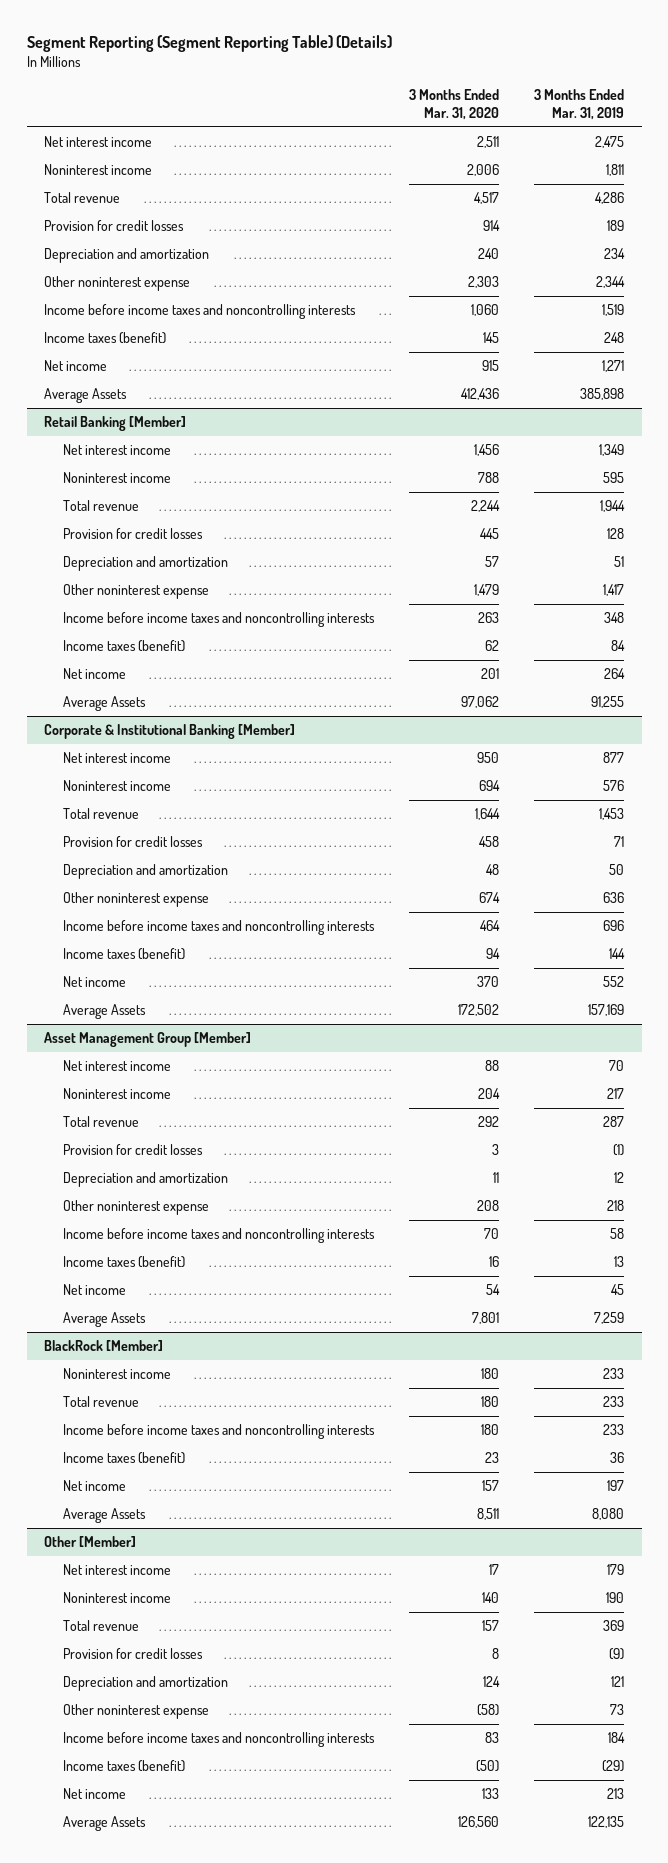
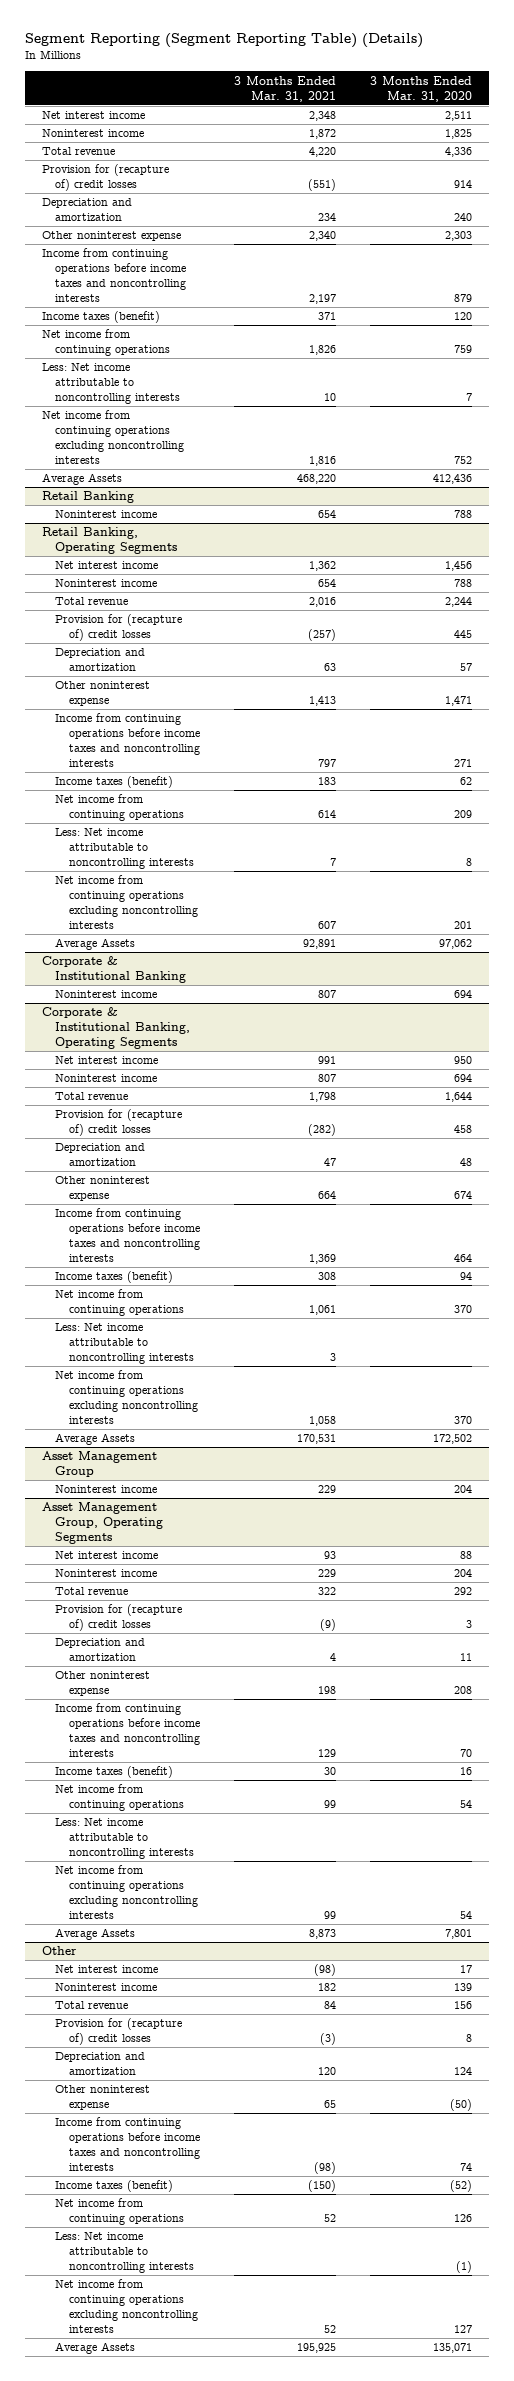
- | 3 Months Ended Mar. 31, 2020 | 3 Months Ended Mar. 31, 2019
+ | 3 Months Ended Mar. 31, 2021 | 3 Months Ended Mar. 31, 2020
- Noninterest income | 2,006 | 1,811
- Total revenue | 4,517 | 4,286
- Provision for credit losses | 914 | 189
+ Noninterest income | 1,872 | 1,825
+ Total revenue | 4,220 | 4,336
+ Provision for (recapture of) credit losses | (551) | 914
- Income before income taxes and noncontrolling interests | 1,060 | 1,519
- Income taxes (benefit) | 145 | 248
- Net income | 915 | 1,271
+ Income from continuing operations before income taxes and noncontrolling interests | 2,197 | 879
+ Income taxes (benefit) | 371 | 120
+ Net income from continuing operations | 1,826 | 759
+ Less: Net income attributable to noncontrolling interests | 10 | 7
+ Net income from continuing operations excluding noncontrolling interests | 1,816 | 752
- Retail Banking [Member]
+ Retail Banking
+ Noninterest income | 654 | 788
+ Retail Banking, Operating Segments
- Provision for credit losses | 445 | 128
+ Provision for (recapture of) credit losses | (257) | 445
- Other noninterest expense | 1,479 | 1,417
- Income before income taxes and noncontrolling interests | 263 | 348
+ Other noninterest expense | 1,413 | 1,471
+ Income from continuing operations before income taxes and noncontrolling interests | 797 | 271
- Net income | 201 | 264
+ Net income from continuing operations | 614 | 209
+ Less: Net income attributable to noncontrolling interests | 7 | 8
+ Net income from continuing operations excluding noncontrolling interests | 607 | 201
- Corporate & Institutional Banking [Member]
+ Corporate & Institutional Banking
+ Noninterest income | 807 | 694
+ Corporate & Institutional Banking, Operating Segments
- Provision for credit losses | 458 | 71
+ Provision for (recapture of) credit losses | (282) | 458
- Income before income taxes and noncontrolling interests | 464 | 696
+ Income from continuing operations before income taxes and noncontrolling interests | 1,369 | 464
- Net income | 370 | 552
+ Net income from continuing operations | 1,061 | 370
+ Less: Net income attributable to noncontrolling interests | 3 |
+ Net income from continuing operations excluding noncontrolling interests | 1,058 | 370
- Asset Management Group [Member]
+ Asset Management Group
+ Noninterest income | 229 | 204
+ Asset Management Group, Operating Segments
- Provision for credit losses | 3 | (1)
+ Provision for (recapture of) credit losses | (9) | 3
- Income before income taxes and noncontrolling interests | 70 | 58
+ Income from continuing operations before income taxes and noncontrolling interests | 129 | 70
- Net income | 54 | 45
+ Net income from continuing operations | 99 | 54
+ Less: Net income attributable to noncontrolling interests
+ Net income from continuing operations excluding noncontrolling interests | 99 | 54
- BlackRock [Member]
- Noninterest income | 180 | 233
- Total revenue | 180 | 233
- Income before income taxes and noncontrolling interests | 180 | 233
- Income taxes (benefit) | 23 | 36
- Net income | 157 | 197
- Average Assets | 8,511 | 8,080
- Other [Member]
+ Other
- Noninterest income | 140 | 190
- Total revenue | 157 | 369
- Provision for credit losses | 8 | (9)
+ Noninterest income | 182 | 139
+ Total revenue | 84 | 156
+ Provision for (recapture of) credit losses | (3) | 8
- Other noninterest expense | (58) | 73
- Income before income taxes and noncontrolling interests | 83 | 184
- Income taxes (benefit) | (50) | (29)
- Net income | 133 | 213
- Average Assets | 126,560 | 122,135
+ Other noninterest expense | 65 | (50)
+ Income from continuing operations before income taxes and noncontrolling interests | (98) | 74
+ Income taxes (benefit) | (150) | (52)
+ Net income from continuing operations | 52 | 126
+ Less: Net income attributable to noncontrolling interests | | (1)
+ Net income from continuing operations excluding noncontrolling interests | 52 | 127
+ Average Assets | 195,925 | 135,071

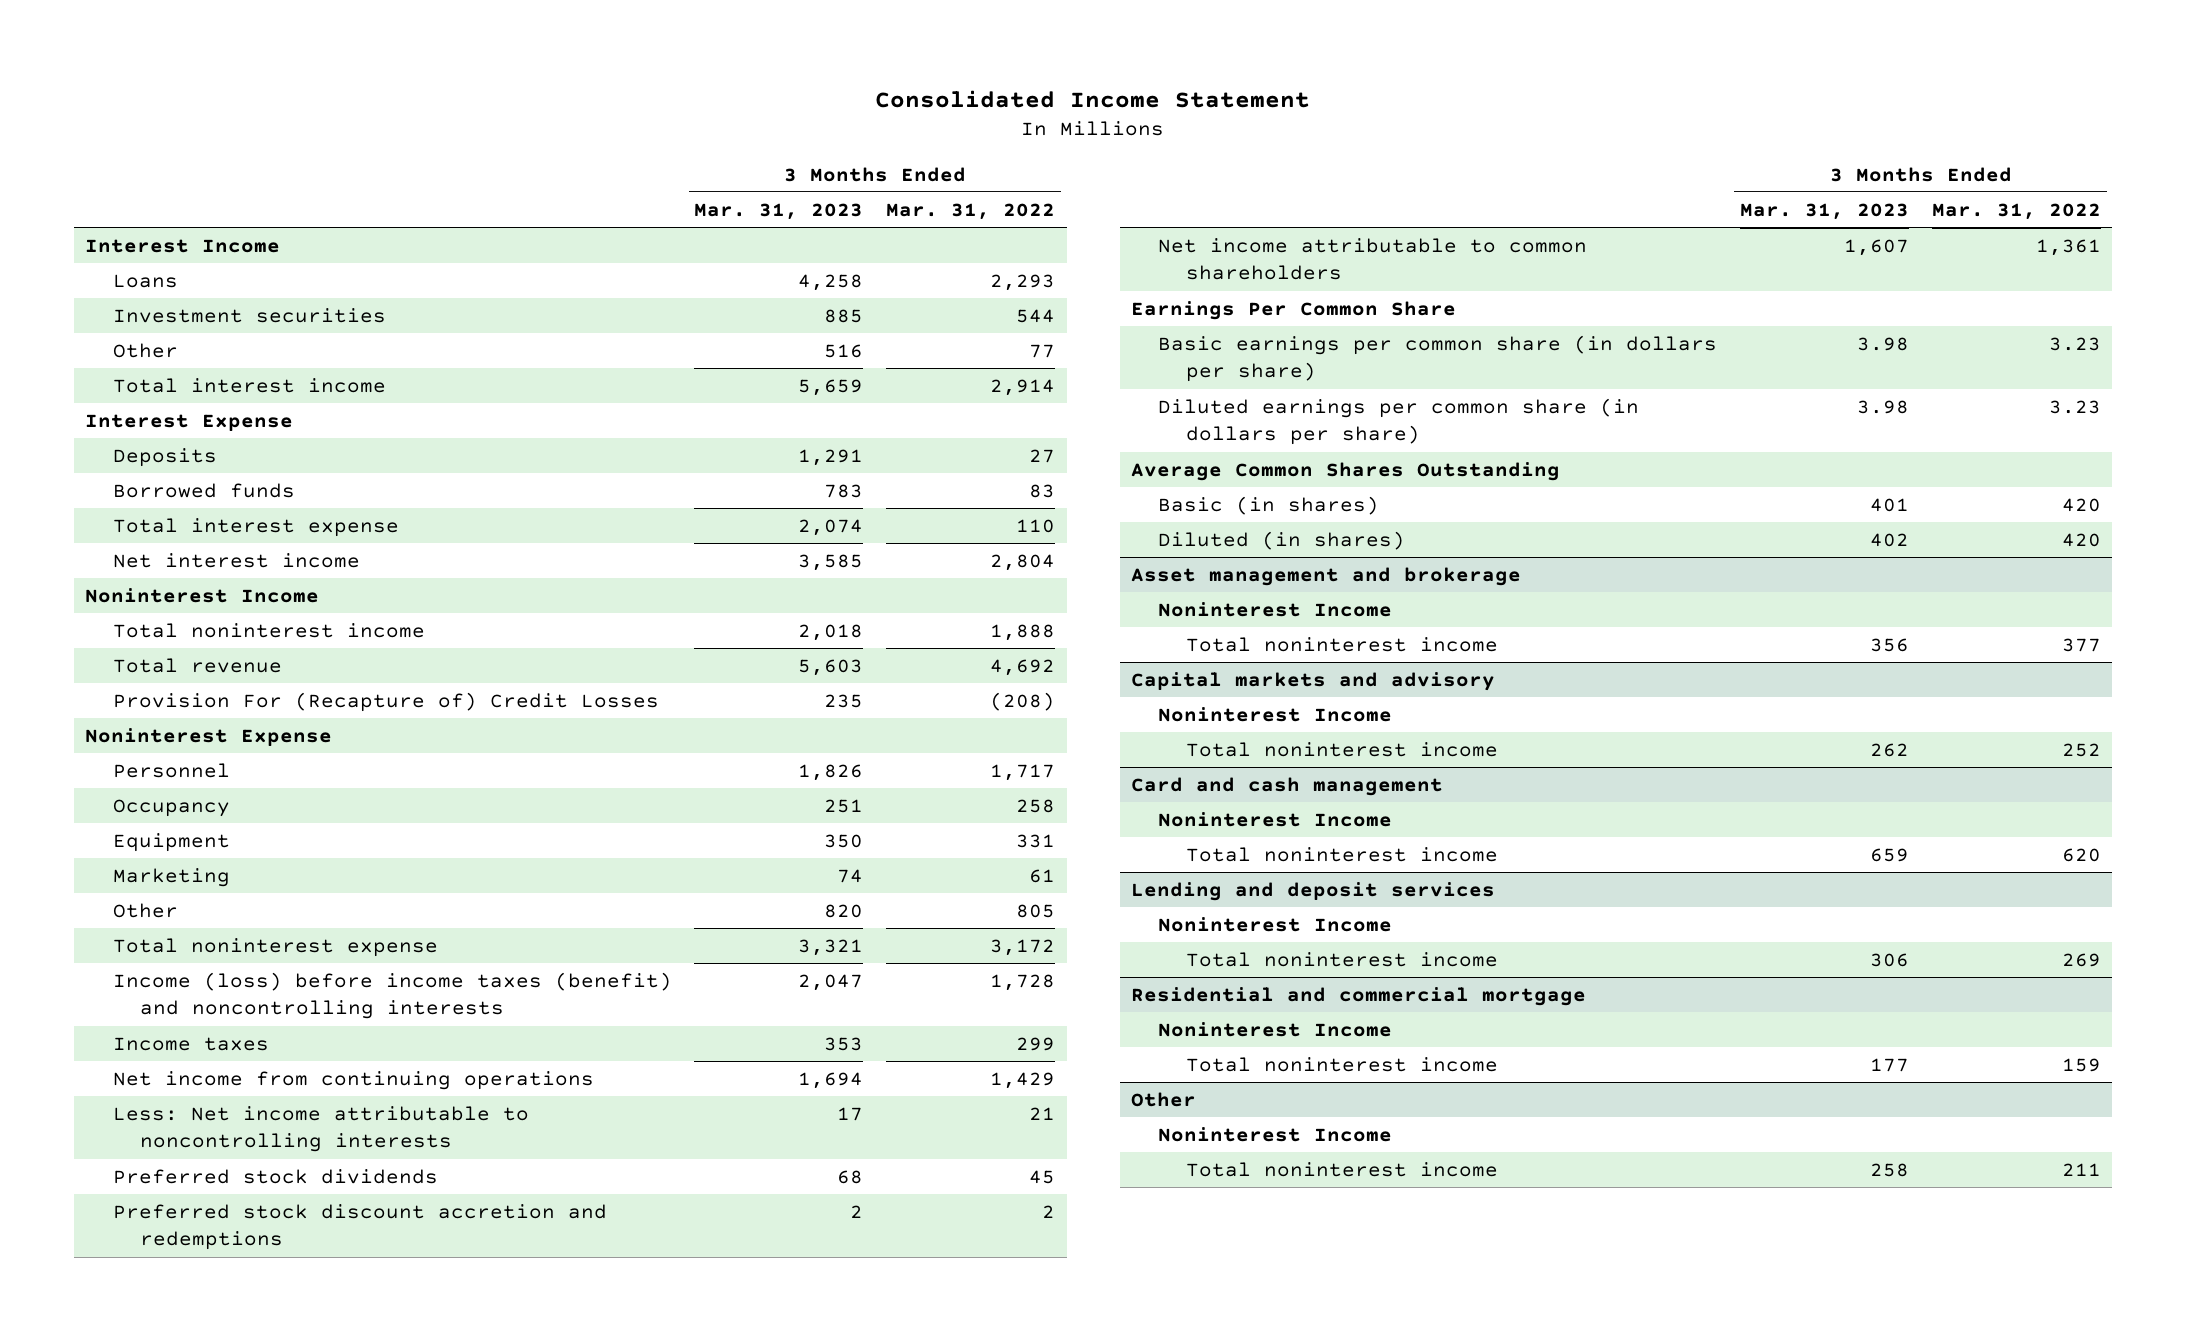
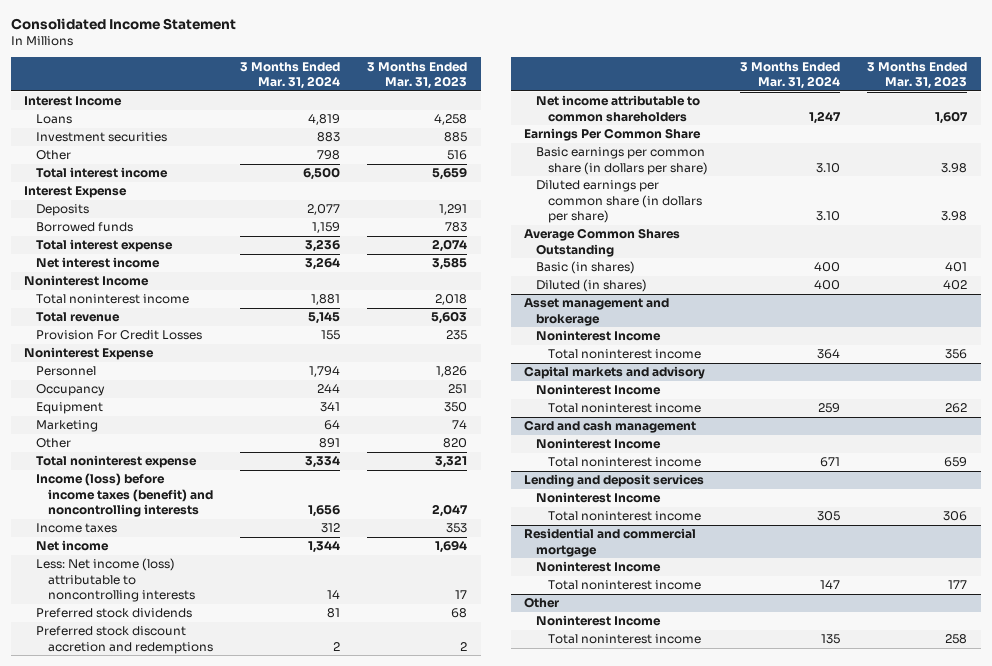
- | 3 Months Ended Mar. 31, 2023 | 3 Months Ended Mar. 31, 2022
+ | 3 Months Ended Mar. 31, 2024 | 3 Months Ended Mar. 31, 2023
- Provision For (Recapture of) Credit Losses | 235 | (208)
+ Provision For Credit Losses | 155 | 235
- Net income from continuing operations | 1,694 | 1,429
- Less: Net income attributable to noncontrolling interests | 17 | 21
+ Net income | 1,344 | 1,694
+ Less: Net income (loss) attributable to noncontrolling interests | 14 | 17

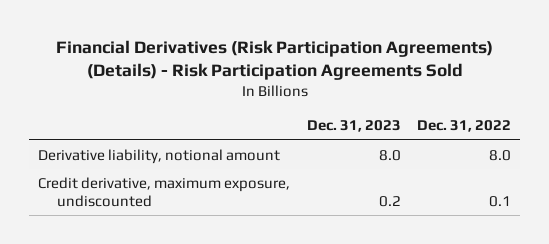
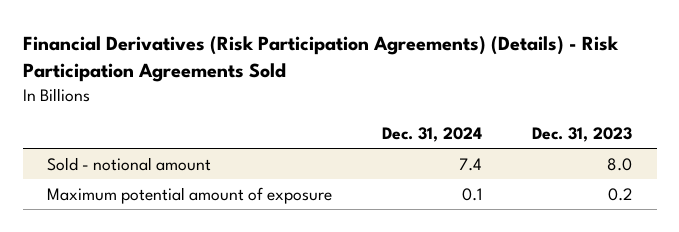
- | Dec. 31, 2023 | Dec. 31, 2022
+ | Dec. 31, 2024 | Dec. 31, 2023
- Derivative liability, notional amount | 8.0 | 8.0
- Credit derivative, maximum exposure, undiscounted | 0.2 | 0.1
+ Sold - notional amount | 7.4 | 8.0
+ Maximum potential amount of exposure | 0.1 | 0.2

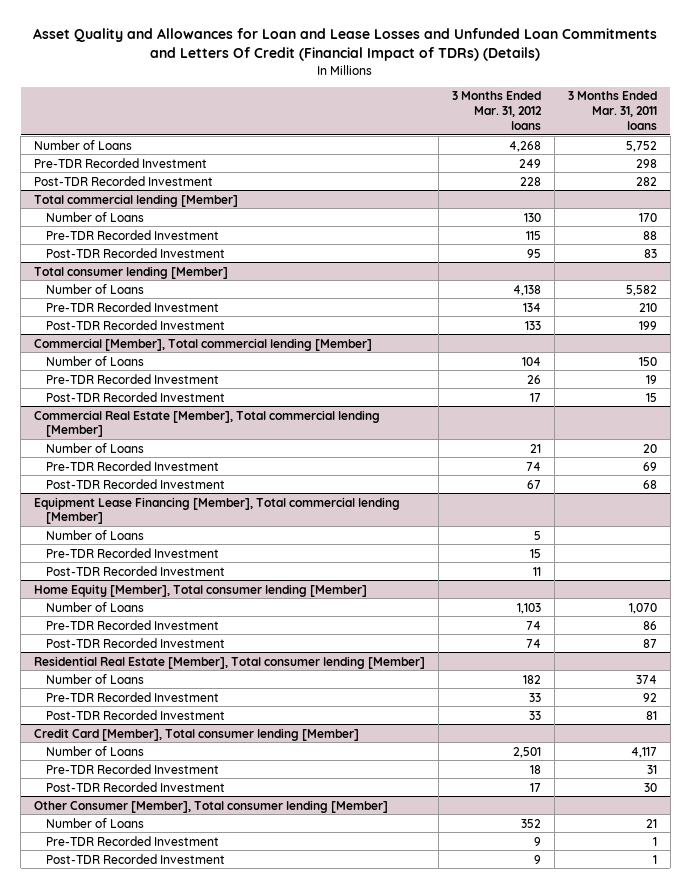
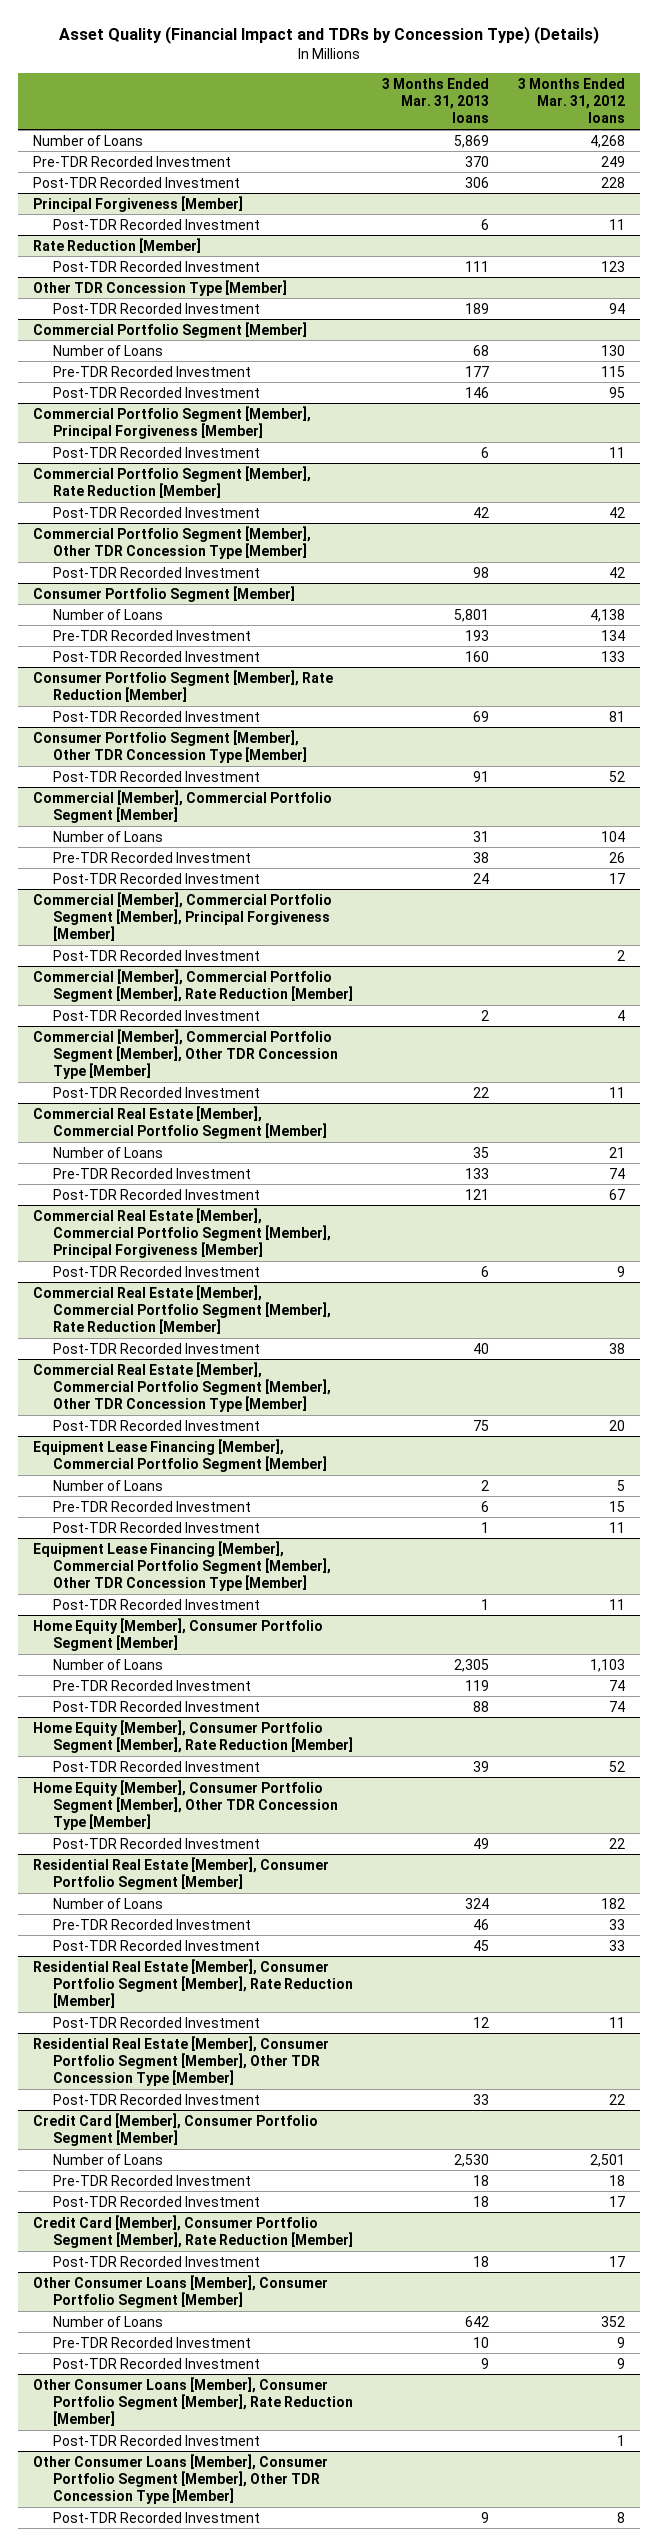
- Asset Quality and Allowances for Loan and Lease Losses and Unfunded Loan Commitments and Letters Of Credit (Financial Impact of TDRs) (Details)
+ Asset Quality (Financial Impact and TDRs by Concession Type) (Details)
- | 3 Months Ended Mar. 31, 2012 loans | 3 Months Ended Mar. 31, 2011 loans
+ | 3 Months Ended Mar. 31, 2013 loans | 3 Months Ended Mar. 31, 2012 loans
- Total commercial lending [Member]
+ Principal Forgiveness [Member]
+ Post-TDR Recorded Investment | 6 | 11
+ Rate Reduction [Member]
+ Post-TDR Recorded Investment | 111 | 123
+ Other TDR Concession Type [Member]
+ Post-TDR Recorded Investment | 189 | 94
+ Commercial Portfolio Segment [Member]
- Total consumer lending [Member]
+ Commercial Portfolio Segment [Member], Principal Forgiveness [Member]
+ Post-TDR Recorded Investment | 6 | 11
+ Commercial Portfolio Segment [Member], Rate Reduction [Member]
+ Post-TDR Recorded Investment | 42 | 42
+ Commercial Portfolio Segment [Member], Other TDR Concession Type [Member]
+ Post-TDR Recorded Investment | 98 | 42
+ Consumer Portfolio Segment [Member]
- Commercial [Member], Total commercial lending [Member]
+ Consumer Portfolio Segment [Member], Rate Reduction [Member]
+ Post-TDR Recorded Investment | 69 | 81
+ Consumer Portfolio Segment [Member], Other TDR Concession Type [Member]
+ Post-TDR Recorded Investment | 91 | 52
+ Commercial [Member], Commercial Portfolio Segment [Member]
- Commercial Real Estate [Member], Total commercial lending [Member]
+ Commercial [Member], Commercial Portfolio Segment [Member], Principal Forgiveness [Member]
+ Post-TDR Recorded Investment | | 2
+ Commercial [Member], Commercial Portfolio Segment [Member], Rate Reduction [Member]
+ Post-TDR Recorded Investment | 2 | 4
+ Commercial [Member], Commercial Portfolio Segment [Member], Other TDR Concession Type [Member]
+ Post-TDR Recorded Investment | 22 | 11
+ Commercial Real Estate [Member], Commercial Portfolio Segment [Member]
- Equipment Lease Financing [Member], Total commercial lending [Member]
+ Commercial Real Estate [Member], Commercial Portfolio Segment [Member], Principal Forgiveness [Member]
+ Post-TDR Recorded Investment | 6 | 9
+ Commercial Real Estate [Member], Commercial Portfolio Segment [Member], Rate Reduction [Member]
+ Post-TDR Recorded Investment | 40 | 38
+ Commercial Real Estate [Member], Commercial Portfolio Segment [Member], Other TDR Concession Type [Member]
+ Post-TDR Recorded Investment | 75 | 20
+ Equipment Lease Financing [Member], Commercial Portfolio Segment [Member]
- Home Equity [Member], Total consumer lending [Member]
+ Equipment Lease Financing [Member], Commercial Portfolio Segment [Member], Other TDR Concession Type [Member]
+ Post-TDR Recorded Investment | 1 | 11
+ Home Equity [Member], Consumer Portfolio Segment [Member]
- Residential Real Estate [Member], Total consumer lending [Member]
+ Home Equity [Member], Consumer Portfolio Segment [Member], Rate Reduction [Member]
+ Post-TDR Recorded Investment | 39 | 52
+ Home Equity [Member], Consumer Portfolio Segment [Member], Other TDR Concession Type [Member]
+ Post-TDR Recorded Investment | 49 | 22
+ Residential Real Estate [Member], Consumer Portfolio Segment [Member]
- Credit Card [Member], Total consumer lending [Member]
+ Residential Real Estate [Member], Consumer Portfolio Segment [Member], Rate Reduction [Member]
+ Post-TDR Recorded Investment | 12 | 11
+ Residential Real Estate [Member], Consumer Portfolio Segment [Member], Other TDR Concession Type [Member]
+ Post-TDR Recorded Investment | 33 | 22
+ Credit Card [Member], Consumer Portfolio Segment [Member]
- Other Consumer [Member], Total consumer lending [Member]
+ Credit Card [Member], Consumer Portfolio Segment [Member], Rate Reduction [Member]
+ Post-TDR Recorded Investment | 18 | 17
+ Other Consumer Loans [Member], Consumer Portfolio Segment [Member]
+ Other Consumer Loans [Member], Consumer Portfolio Segment [Member], Rate Reduction [Member]
+ Post-TDR Recorded Investment | | 1
+ Other Consumer Loans [Member], Consumer Portfolio Segment [Member], Other TDR Concession Type [Member]
+ Post-TDR Recorded Investment | 9 | 8

